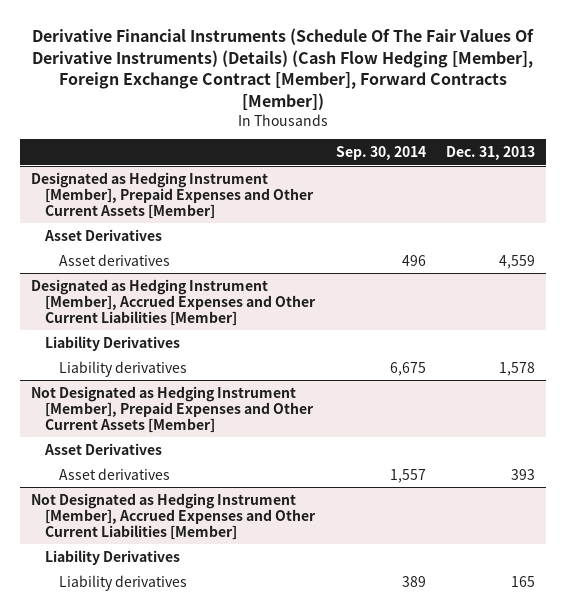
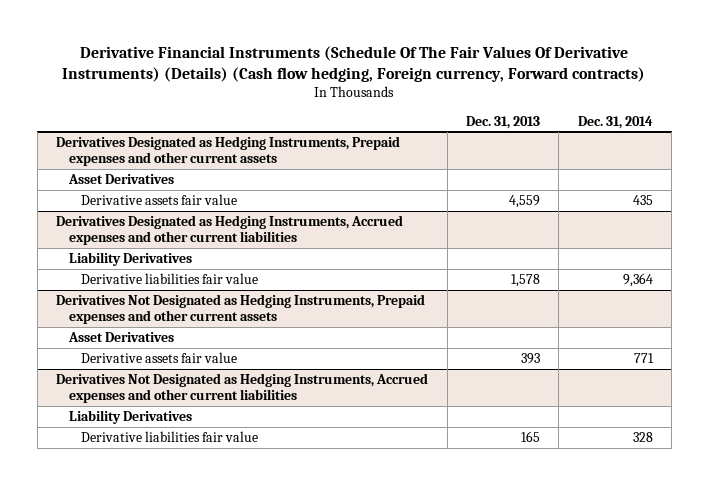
- Derivative Financial Instruments (Schedule Of The Fair Values Of Derivative Instruments) (Details) (Cash Flow Hedging [Member], Foreign Exchange Contract [Member], Forward Contracts [Member])
+ Derivative Financial Instruments (Schedule Of The Fair Values Of Derivative Instruments) (Details) (Cash flow hedging, Foreign currency, Forward contracts)
- | Sep. 30, 2014 | Dec. 31, 2013
+ | Dec. 31, 2013 | Dec. 31, 2014
- Designated as Hedging Instrument [Member], Prepaid Expenses and Other Current Assets [Member]
+ Derivatives Designated as Hedging Instruments, Prepaid expenses and other current assets
- Asset derivatives | 496 | 4,559
- Designated as Hedging Instrument [Member], Accrued Expenses and Other Current Liabilities [Member]
+ Derivative assets fair value | 4,559 | 435
+ Derivatives Designated as Hedging Instruments, Accrued expenses and other current liabilities
- Liability derivatives | 6,675 | 1,578
- Not Designated as Hedging Instrument [Member], Prepaid Expenses and Other Current Assets [Member]
+ Derivative liabilities fair value | 1,578 | 9,364
+ Derivatives Not Designated as Hedging Instruments, Prepaid expenses and other current assets
- Asset derivatives | 1,557 | 393
- Not Designated as Hedging Instrument [Member], Accrued Expenses and Other Current Liabilities [Member]
+ Derivative assets fair value | 393 | 771
+ Derivatives Not Designated as Hedging Instruments, Accrued expenses and other current liabilities
- Liability derivatives | 389 | 165
+ Derivative liabilities fair value | 165 | 328

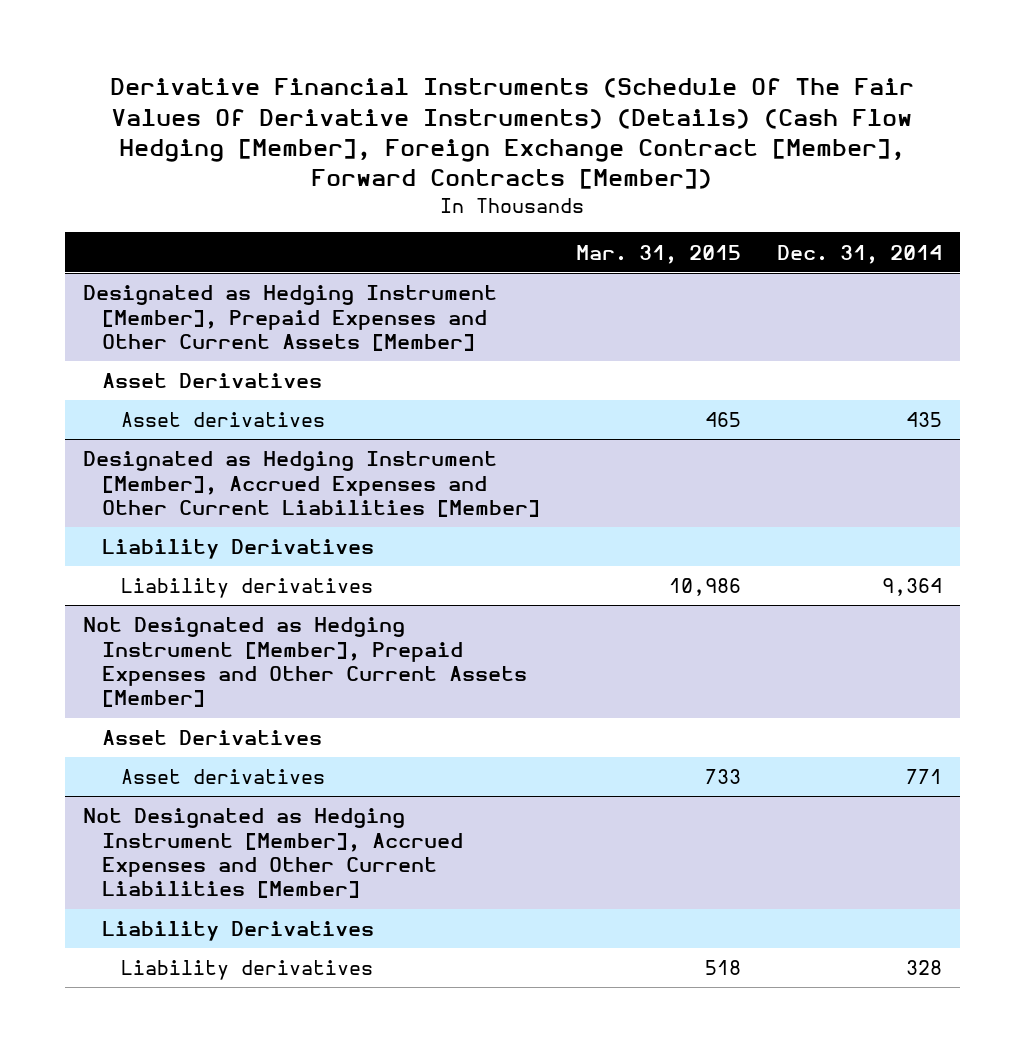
- Derivative Financial Instruments (Schedule Of The Fair Values Of Derivative Instruments) (Details) (Cash flow hedging, Foreign currency, Forward contracts)
+ Derivative Financial Instruments (Schedule Of The Fair Values Of Derivative Instruments) (Details) (Cash Flow Hedging [Member], Foreign Exchange Contract [Member], Forward Contracts [Member])
- | Dec. 31, 2013 | Dec. 31, 2014
+ | Mar. 31, 2015 | Dec. 31, 2014
- Derivatives Designated as Hedging Instruments, Prepaid expenses and other current assets
+ Designated as Hedging Instrument [Member], Prepaid Expenses and Other Current Assets [Member]
- Derivative assets fair value | 4,559 | 435
- Derivatives Designated as Hedging Instruments, Accrued expenses and other current liabilities
+ Asset derivatives | 465 | 435
+ Designated as Hedging Instrument [Member], Accrued Expenses and Other Current Liabilities [Member]
- Derivative liabilities fair value | 1,578 | 9,364
- Derivatives Not Designated as Hedging Instruments, Prepaid expenses and other current assets
+ Liability derivatives | 10,986 | 9,364
+ Not Designated as Hedging Instrument [Member], Prepaid Expenses and Other Current Assets [Member]
- Derivative assets fair value | 393 | 771
- Derivatives Not Designated as Hedging Instruments, Accrued expenses and other current liabilities
+ Asset derivatives | 733 | 771
+ Not Designated as Hedging Instrument [Member], Accrued Expenses and Other Current Liabilities [Member]
- Derivative liabilities fair value | 165 | 328
+ Liability derivatives | 518 | 328

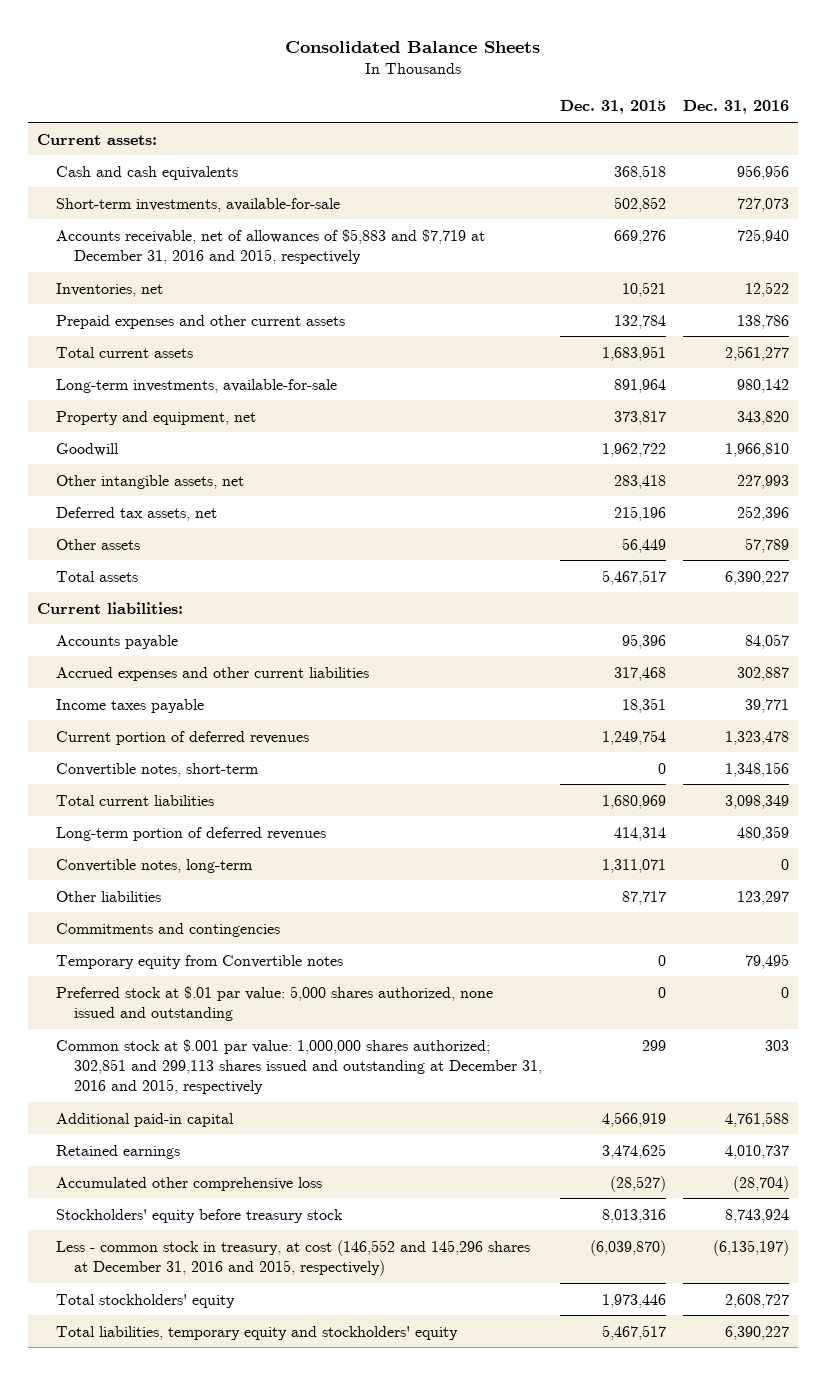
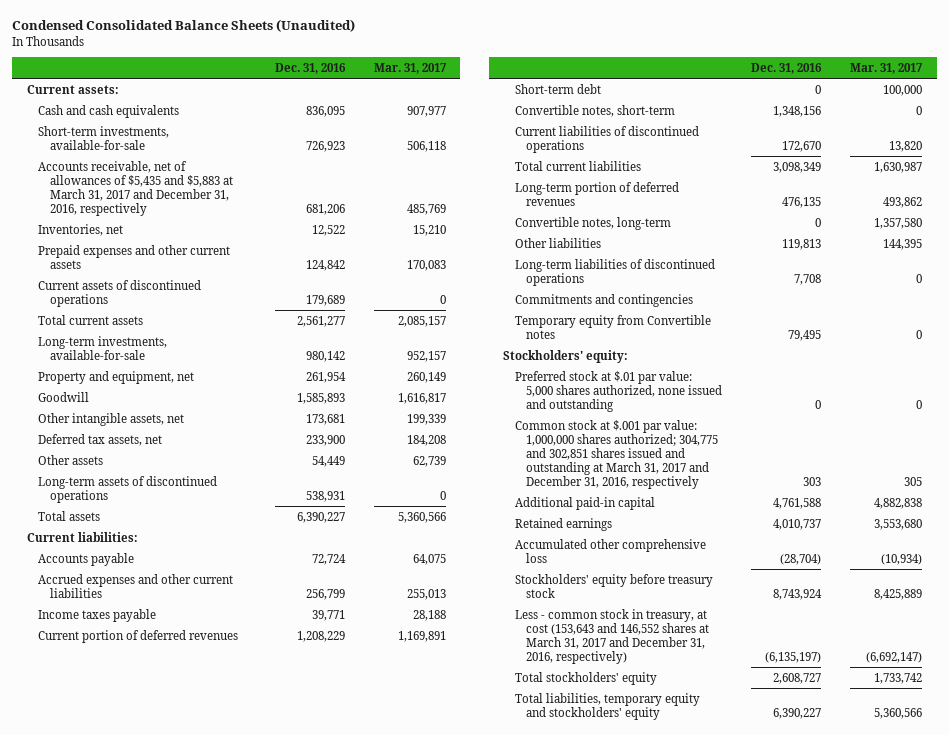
- Consolidated Balance Sheets
+ Condensed Consolidated Balance Sheets (Unaudited)
- | Dec. 31, 2015 | Dec. 31, 2016
+ | Dec. 31, 2016 | Mar. 31, 2017
- Cash and cash equivalents | 368,518 | 956,956
- Short-term investments, available-for-sale | 502,852 | 727,073
- Accounts receivable, net of allowances of $5,883 and $7,719 at December 31, 2016 and 2015, respectively | 669,276 | 725,940
+ Cash and cash equivalents | 836,095 | 907,977
+ Short-term investments, available-for-sale | 726,923 | 506,118
+ Accounts receivable, net of allowances of $5,435 and $5,883 at March 31, 2017 and December 31, 2016, respectively | 681,206 | 485,769
- Prepaid expenses and other current assets | 132,784 | 138,786
+ Prepaid expenses and other current assets | 124,842 | 170,083
+ Current assets of discontinued operations | 179,689 | 0
- Property and equipment, net | 373,817 | 343,820
- Goodwill | 1,962,722 | 1,966,810
- Other intangible assets, net | 283,418 | 227,993
- Deferred tax assets, net | 215,196 | 252,396
- Other assets | 56,449 | 57,789
+ Property and equipment, net | 261,954 | 260,149
+ Goodwill | 1,585,893 | 1,616,817
+ Other intangible assets, net | 173,681 | 199,339
+ Deferred tax assets, net | 233,900 | 184,208
+ Other assets | 54,449 | 62,739
+ Long-term assets of discontinued operations | 538,931 | 0
- Accounts payable | 95,396 | 84,057
- Accrued expenses and other current liabilities | 317,468 | 302,887
+ Accounts payable | 72,724 | 64,075
+ Accrued expenses and other current liabilities | 256,799 | 255,013
- Current portion of deferred revenues | 1,249,754 | 1,323,478
+ Current portion of deferred revenues | 1,208,229 | 1,169,891
+ Short-term debt | 0 | 100,000
+ Current liabilities of discontinued operations | 172,670 | 13,820
- Long-term portion of deferred revenues | 414,314 | 480,359
+ Long-term portion of deferred revenues | 476,135 | 493,862
- Other liabilities | 87,717 | 123,297
+ Other liabilities | 119,813 | 144,395
+ Long-term liabilities of discontinued operations | 7,708 | 0
+ Stockholders' equity:
- Common stock at $.001 par value: 1,000,000 shares authorized; 302,851 and 299,113 shares issued and outstanding at December 31, 2016 and 2015, respectively | 299 | 303
+ Common stock at $.001 par value: 1,000,000 shares authorized; 304,775 and 302,851 shares issued and outstanding at March 31, 2017 and December 31, 2016, respectively | 303 | 305
- Less - common stock in treasury, at cost (146,552 and 145,296 shares at December 31, 2016 and 2015, respectively) | (6,039,870) | (6,135,197)
+ Less - common stock in treasury, at cost (153,643 and 146,552 shares at March 31, 2017 and December 31, 2016, respectively) | (6,135,197) | (6,692,147)

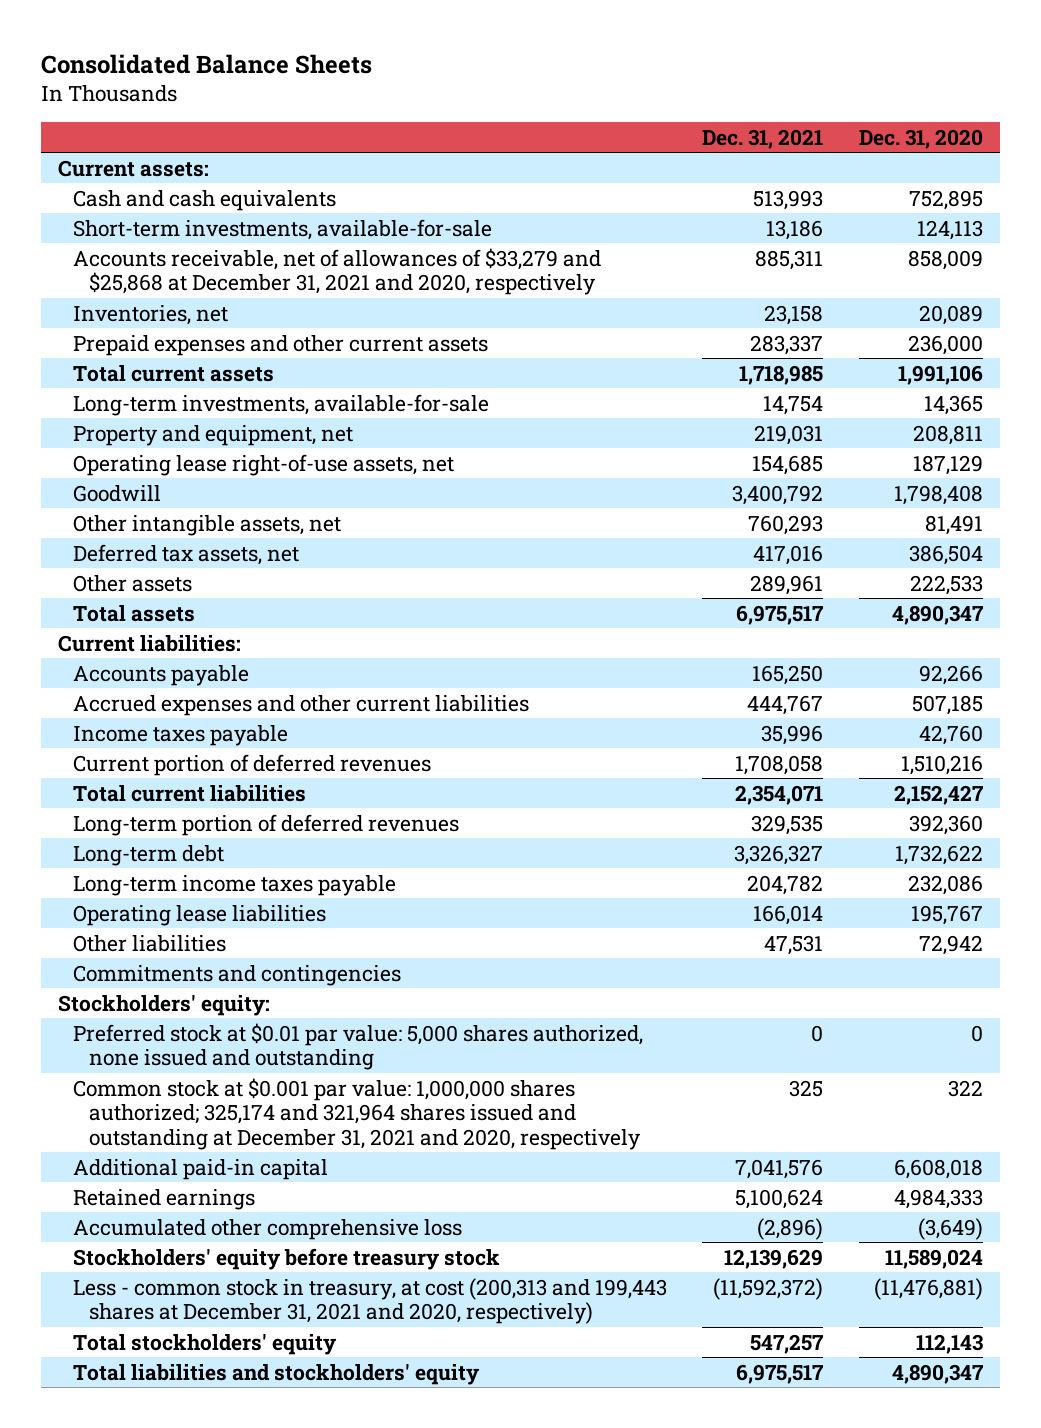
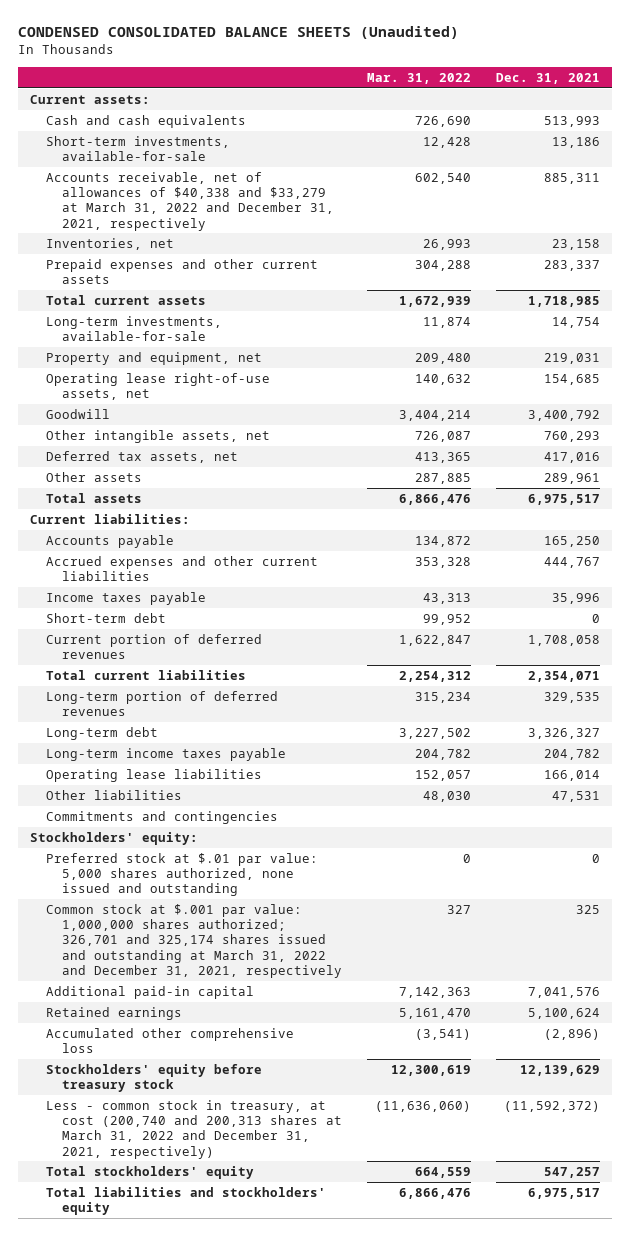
- Consolidated Balance Sheets
+ CONDENSED CONSOLIDATED BALANCE SHEETS (Unaudited)
- | Dec. 31, 2021 | Dec. 31, 2020
+ | Mar. 31, 2022 | Dec. 31, 2021
- Accounts receivable, net of allowances of $33,279 and $25,868 at December 31, 2021 and 2020, respectively | 885,311 | 858,009
+ Accounts receivable, net of allowances of $40,338 and $33,279 at March 31, 2022 and December 31, 2021, respectively | 602,540 | 885,311
+ Short-term debt | 99,952 | 0
- Preferred stock at $0.01 par value: 5,000 shares authorized, none issued and outstanding | 0 | 0
- Common stock at $0.001 par value: 1,000,000 shares authorized; 325,174 and 321,964 shares issued and outstanding at December 31, 2021 and 2020, respectively | 325 | 322
+ Preferred stock at $.01 par value: 5,000 shares authorized, none issued and outstanding | 0 | 0
+ Common stock at $.001 par value: 1,000,000 shares authorized; 326,701 and 325,174 shares issued and outstanding at March 31, 2022 and December 31, 2021, respectively | 327 | 325
- Less - common stock in treasury, at cost (200,313 and 199,443 shares at December 31, 2021 and 2020, respectively) | (11,592,372) | (11,476,881)
+ Less - common stock in treasury, at cost (200,740 and 200,313 shares at March 31, 2022 and December 31, 2021, respectively) | (11,636,060) | (11,592,372)

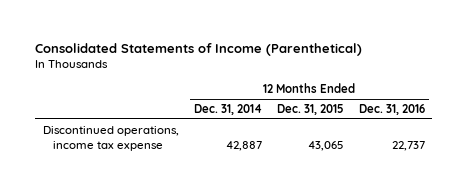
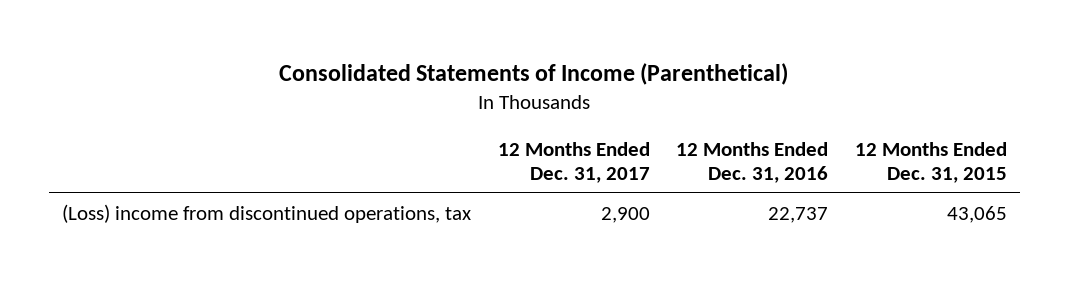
- | 12 Months Ended Dec. 31, 2014 | 12 Months Ended Dec. 31, 2015 | 12 Months Ended Dec. 31, 2016
+ | 12 Months Ended Dec. 31, 2017 | 12 Months Ended Dec. 31, 2016 | 12 Months Ended Dec. 31, 2015
- Discontinued operations, income tax expense | 42,887 | 43,065 | 22,737
+ (Loss) income from discontinued operations, tax | 2,900 | 22,737 | 43,065

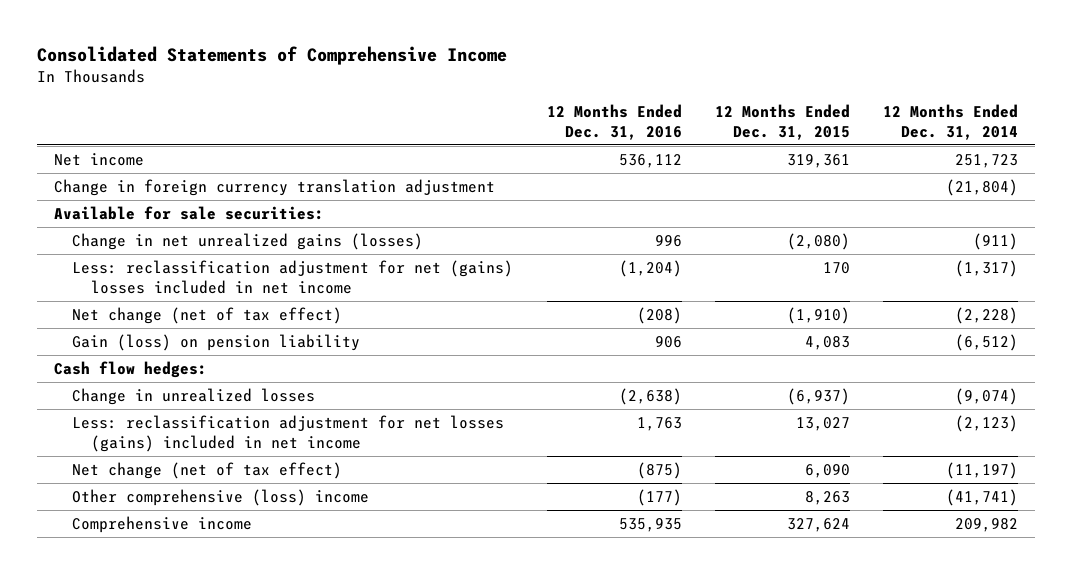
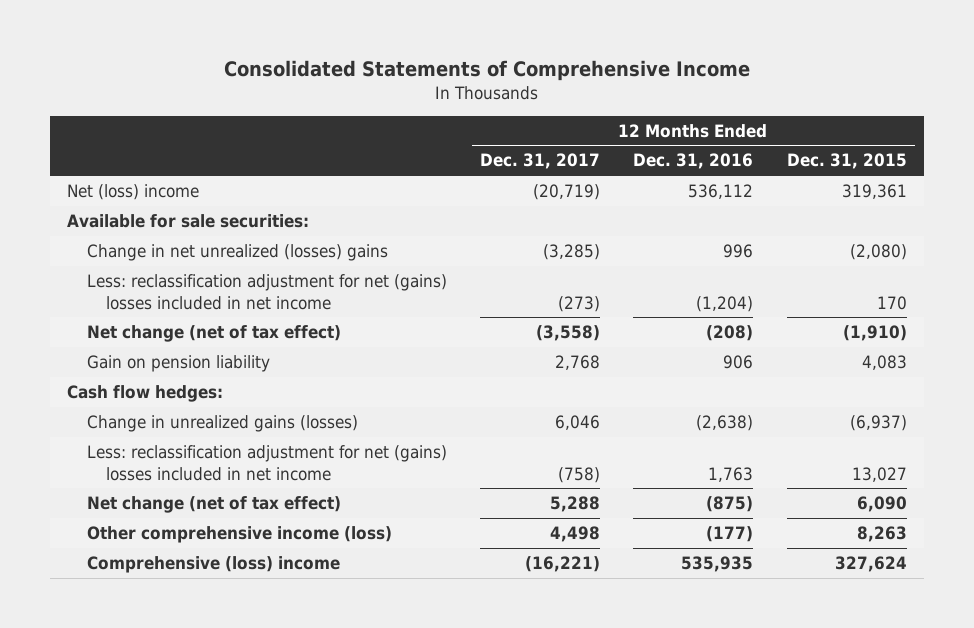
- | 12 Months Ended Dec. 31, 2016 | 12 Months Ended Dec. 31, 2015 | 12 Months Ended Dec. 31, 2014
+ | 12 Months Ended Dec. 31, 2017 | 12 Months Ended Dec. 31, 2016 | 12 Months Ended Dec. 31, 2015
- Net income | 536,112 | 319,361 | 251,723
- Change in foreign currency translation adjustment | | | (21,804)
+ Net (loss) income | (20,719) | 536,112 | 319,361
- Change in net unrealized gains (losses) | 996 | (2,080) | (911)
+ Change in net unrealized (losses) gains | (3,285) | 996 | (2,080)
- Gain (loss) on pension liability | 906 | 4,083 | (6,512)
+ Gain on pension liability | 2,768 | 906 | 4,083
- Change in unrealized losses | (2,638) | (6,937) | (9,074)
- Less: reclassification adjustment for net losses (gains) included in net income | 1,763 | 13,027 | (2,123)
+ Change in unrealized gains (losses) | 6,046 | (2,638) | (6,937)
+ Less: reclassification adjustment for net (gains) losses included in net income | (758) | 1,763 | 13,027
- Other comprehensive (loss) income | (177) | 8,263 | (41,741)
- Comprehensive income | 535,935 | 327,624 | 209,982
+ Other comprehensive income (loss) | 4,498 | (177) | 8,263
+ Comprehensive (loss) income | (16,221) | 535,935 | 327,624

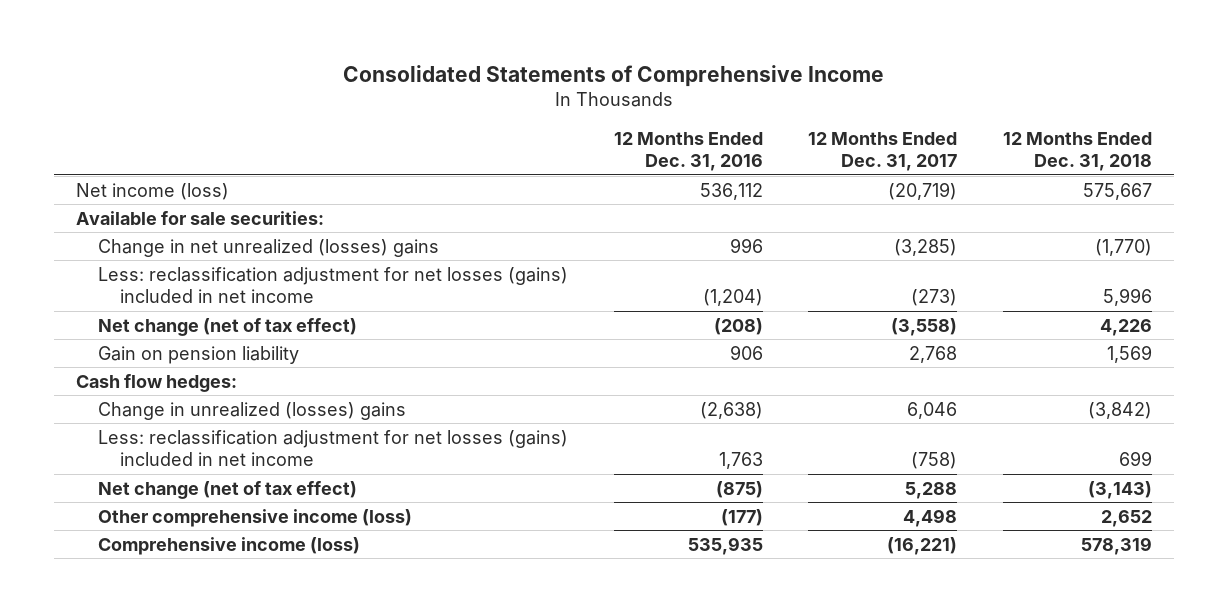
- | 12 Months Ended Dec. 31, 2017 | 12 Months Ended Dec. 31, 2016 | 12 Months Ended Dec. 31, 2015
+ | 12 Months Ended Dec. 31, 2016 | 12 Months Ended Dec. 31, 2017 | 12 Months Ended Dec. 31, 2018
- Net (loss) income | (20,719) | 536,112 | 319,361
+ Net income (loss) | 536,112 | (20,719) | 575,667
- Less: reclassification adjustment for net (gains) losses included in net income | (273) | (1,204) | 170
+ Less: reclassification adjustment for net losses (gains) included in net income | (1,204) | (273) | 5,996
- Change in unrealized gains (losses) | 6,046 | (2,638) | (6,937)
- Less: reclassification adjustment for net (gains) losses included in net income | (758) | 1,763 | 13,027
+ Change in unrealized (losses) gains | (2,638) | 6,046 | (3,842)
+ Less: reclassification adjustment for net losses (gains) included in net income | 1,763 | (758) | 699
- Comprehensive (loss) income | (16,221) | 535,935 | 327,624
+ Comprehensive income (loss) | 535,935 | (16,221) | 578,319

